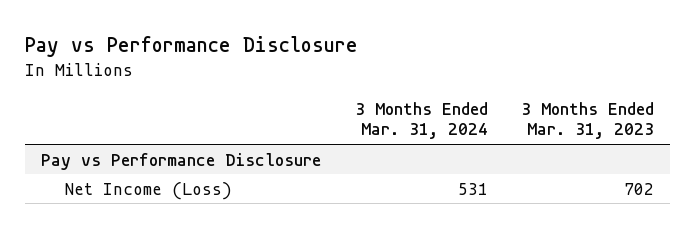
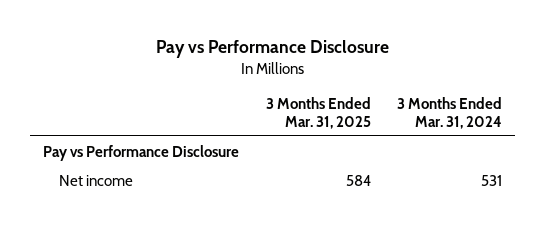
- | 3 Months Ended Mar. 31, 2024 | 3 Months Ended Mar. 31, 2023
+ | 3 Months Ended Mar. 31, 2025 | 3 Months Ended Mar. 31, 2024
- Net Income (Loss) | 531 | 702
+ Net income | 584 | 531

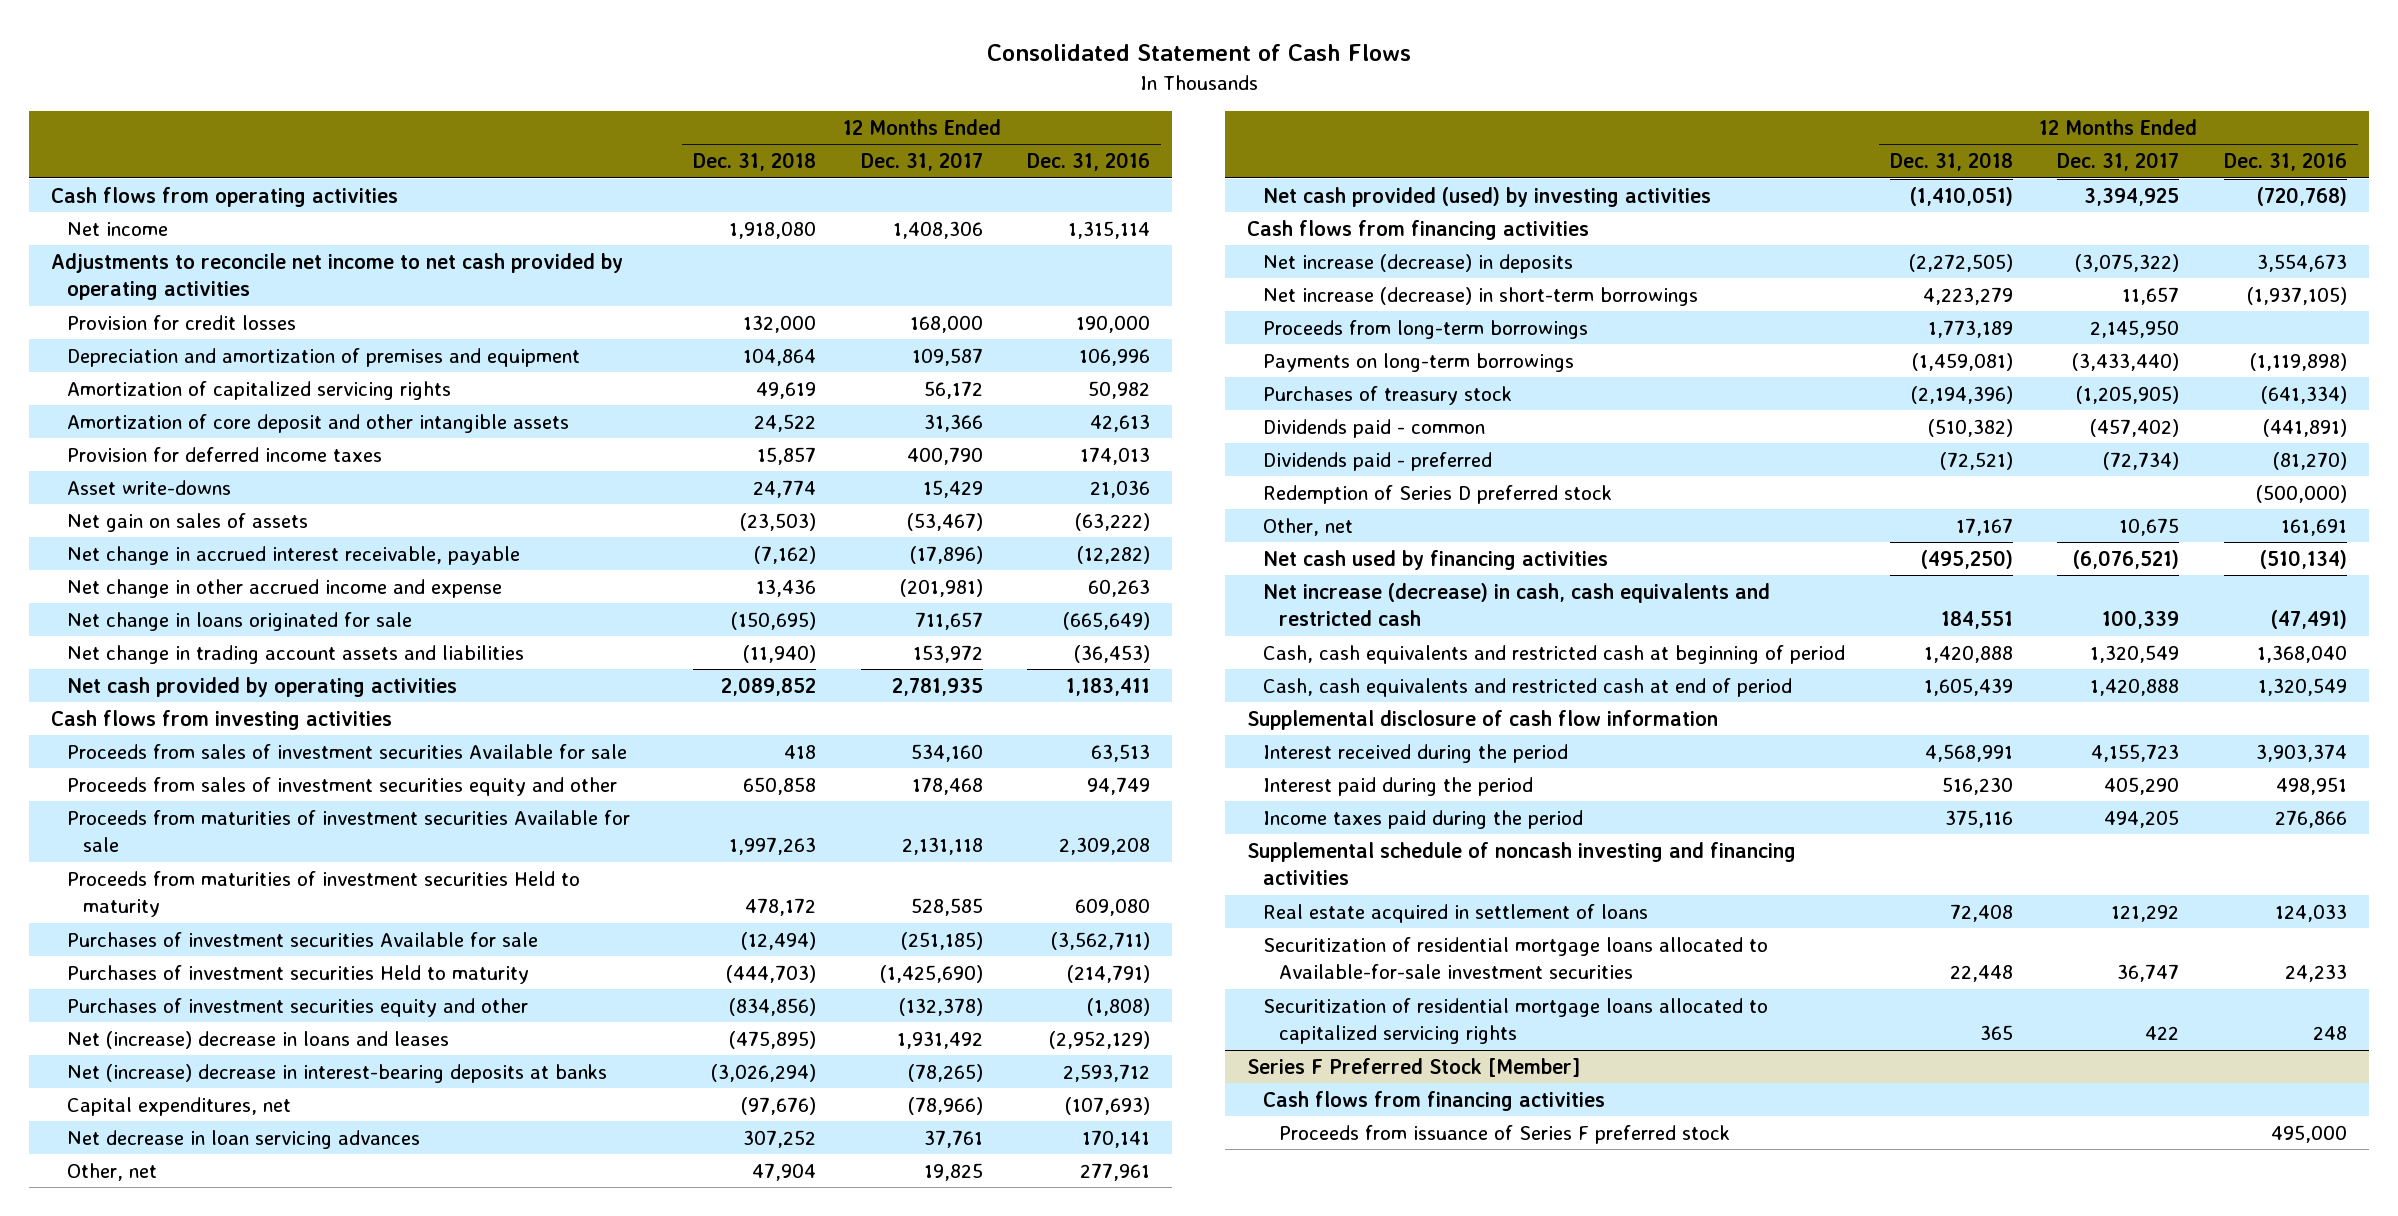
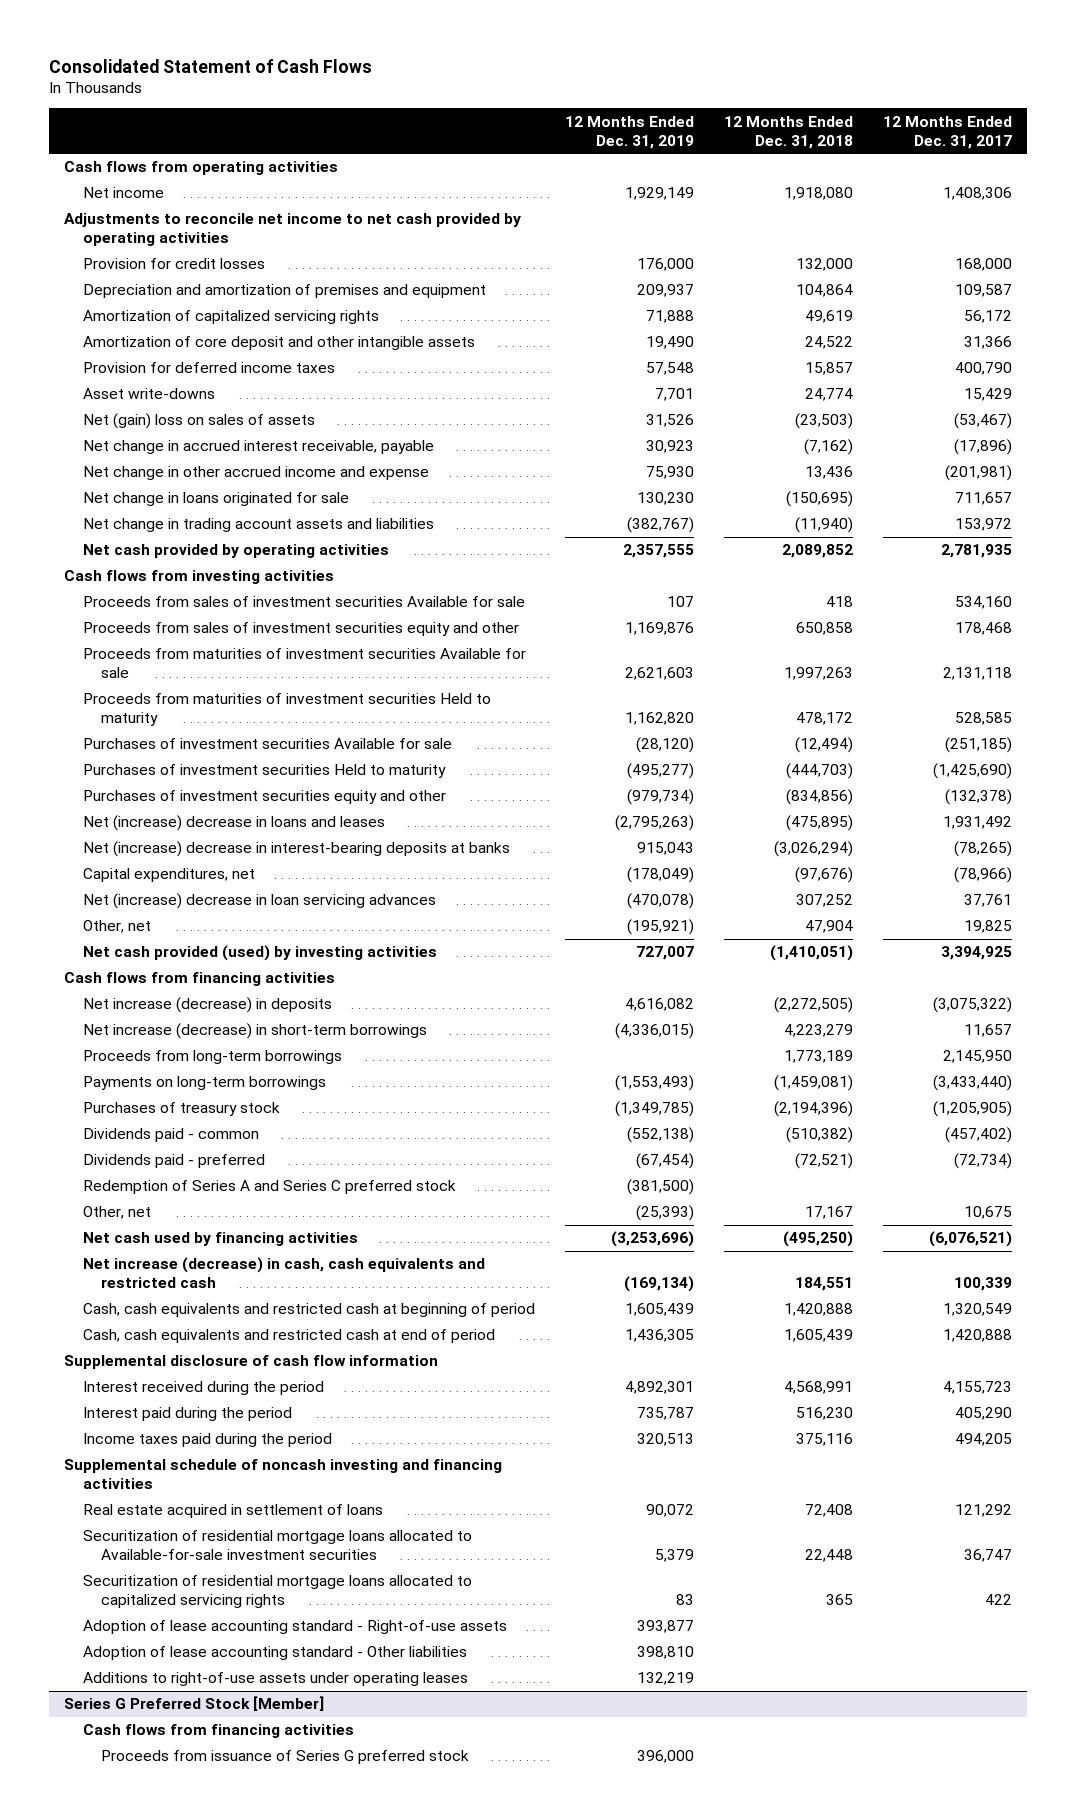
- | 12 Months Ended Dec. 31, 2018 | 12 Months Ended Dec. 31, 2017 | 12 Months Ended Dec. 31, 2016
+ | 12 Months Ended Dec. 31, 2019 | 12 Months Ended Dec. 31, 2018 | 12 Months Ended Dec. 31, 2017
- Net gain on sales of assets | (23,503) | (53,467) | (63,222)
+ Net (gain) loss on sales of assets | 31,526 | (23,503) | (53,467)
- Net decrease in loan servicing advances | 307,252 | 37,761 | 170,141
+ Net (increase) decrease in loan servicing advances | (470,078) | 307,252 | 37,761
- Redemption of Series D preferred stock | | | (500,000)
+ Redemption of Series A and Series C preferred stock | (381,500) | |
- Series F Preferred Stock [Member]
+ Adoption of lease accounting standard - Right-of-use assets | 393,877 | |
+ Adoption of lease accounting standard - Other liabilities | 398,810 | |
+ Additions to right-of-use assets under operating leases | 132,219 | |
+ Series G Preferred Stock [Member]
- Proceeds from issuance of Series F preferred stock | | | 495,000
+ Proceeds from issuance of Series G preferred stock | 396,000 | |

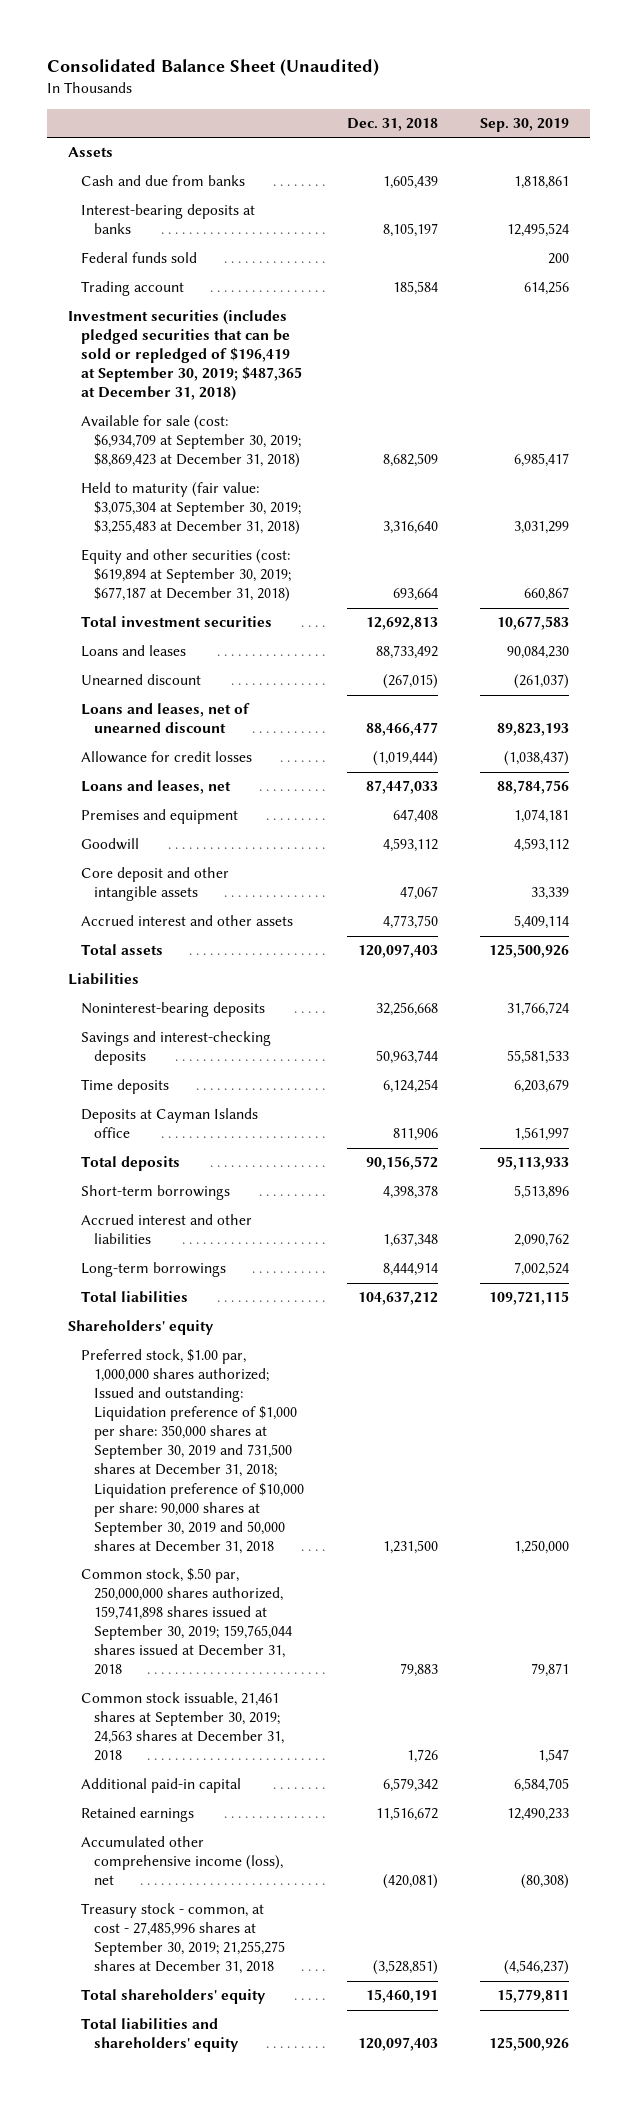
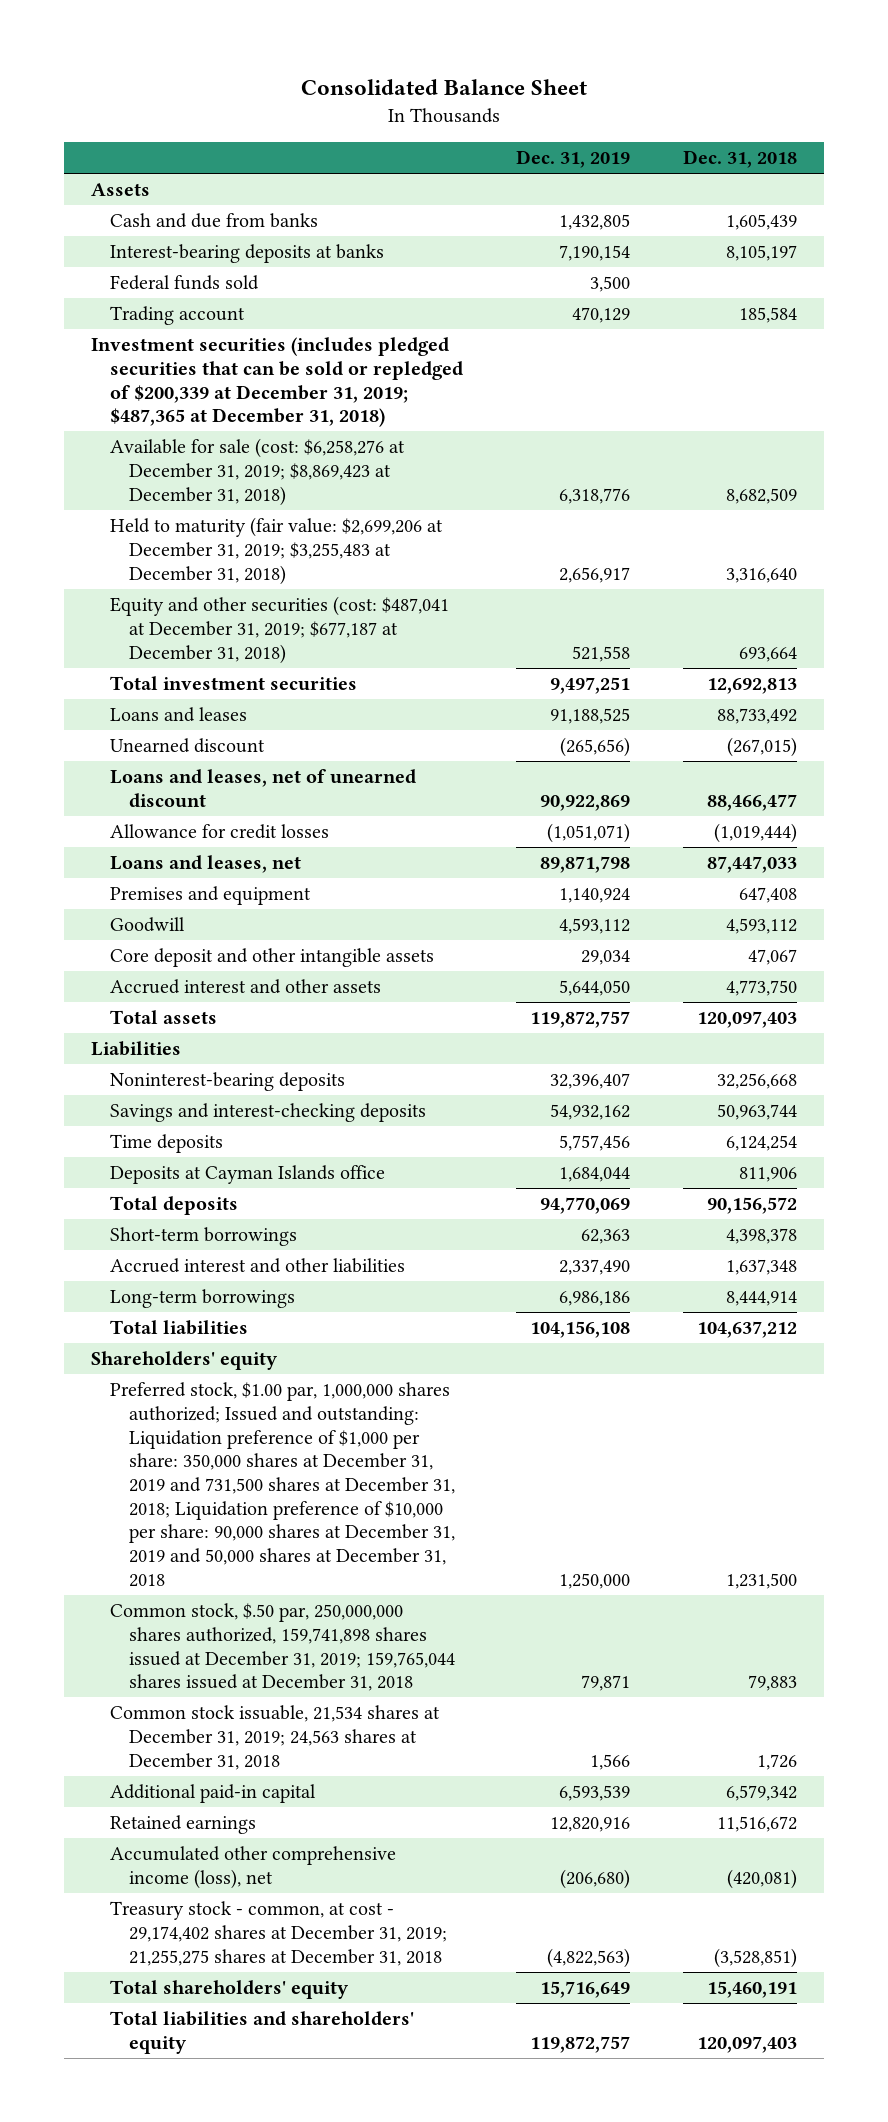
- Consolidated Balance Sheet (Unaudited)
+ Consolidated Balance Sheet
- | Dec. 31, 2018 | Sep. 30, 2019
+ | Dec. 31, 2019 | Dec. 31, 2018
- Investment securities (includes pledged securities that can be sold or repledged of $196,419 at September 30, 2019; $487,365 at December 31, 2018)
- Available for sale (cost: $6,934,709 at September 30, 2019; $8,869,423 at December 31, 2018) | 8,682,509 | 6,985,417
- Held to maturity (fair value: $3,075,304 at September 30, 2019; $3,255,483 at December 31, 2018) | 3,316,640 | 3,031,299
- Equity and other securities (cost: $619,894 at September 30, 2019; $677,187 at December 31, 2018) | 693,664 | 660,867
+ Investment securities (includes pledged securities that can be sold or repledged of $200,339 at December 31, 2019; $487,365 at December 31, 2018)
+ Available for sale (cost: $6,258,276 at December 31, 2019; $8,869,423 at December 31, 2018) | 6,318,776 | 8,682,509
+ Held to maturity (fair value: $2,699,206 at December 31, 2019; $3,255,483 at December 31, 2018) | 2,656,917 | 3,316,640
+ Equity and other securities (cost: $487,041 at December 31, 2019; $677,187 at December 31, 2018) | 521,558 | 693,664
- Preferred stock, $1.00 par, 1,000,000 shares authorized; Issued and outstanding: Liquidation preference of $1,000 per share: 350,000 shares at September 30, 2019 and 731,500 shares at December 31, 2018; Liquidation preference of $10,000 per share: 90,000 shares at September 30, 2019 and 50,000 shares at December 31, 2018 | 1,231,500 | 1,250,000
- Common stock, $.50 par, 250,000,000 shares authorized, 159,741,898 shares issued at September 30, 2019; 159,765,044 shares issued at December 31, 2018 | 79,883 | 79,871
- Common stock issuable, 21,461 shares at September 30, 2019; 24,563 shares at December 31, 2018 | 1,726 | 1,547
+ Preferred stock, $1.00 par, 1,000,000 shares authorized; Issued and outstanding: Liquidation preference of $1,000 per share: 350,000 shares at December 31, 2019 and 731,500 shares at December 31, 2018; Liquidation preference of $10,000 per share: 90,000 shares at December 31, 2019 and 50,000 shares at December 31, 2018 | 1,250,000 | 1,231,500
+ Common stock, $.50 par, 250,000,000 shares authorized, 159,741,898 shares issued at December 31, 2019; 159,765,044 shares issued at December 31, 2018 | 79,871 | 79,883
+ Common stock issuable, 21,534 shares at December 31, 2019; 24,563 shares at December 31, 2018 | 1,566 | 1,726
- Treasury stock - common, at cost - 27,485,996 shares at September 30, 2019; 21,255,275 shares at December 31, 2018 | (3,528,851) | (4,546,237)
+ Treasury stock - common, at cost - 29,174,402 shares at December 31, 2019; 21,255,275 shares at December 31, 2018 | (4,822,563) | (3,528,851)

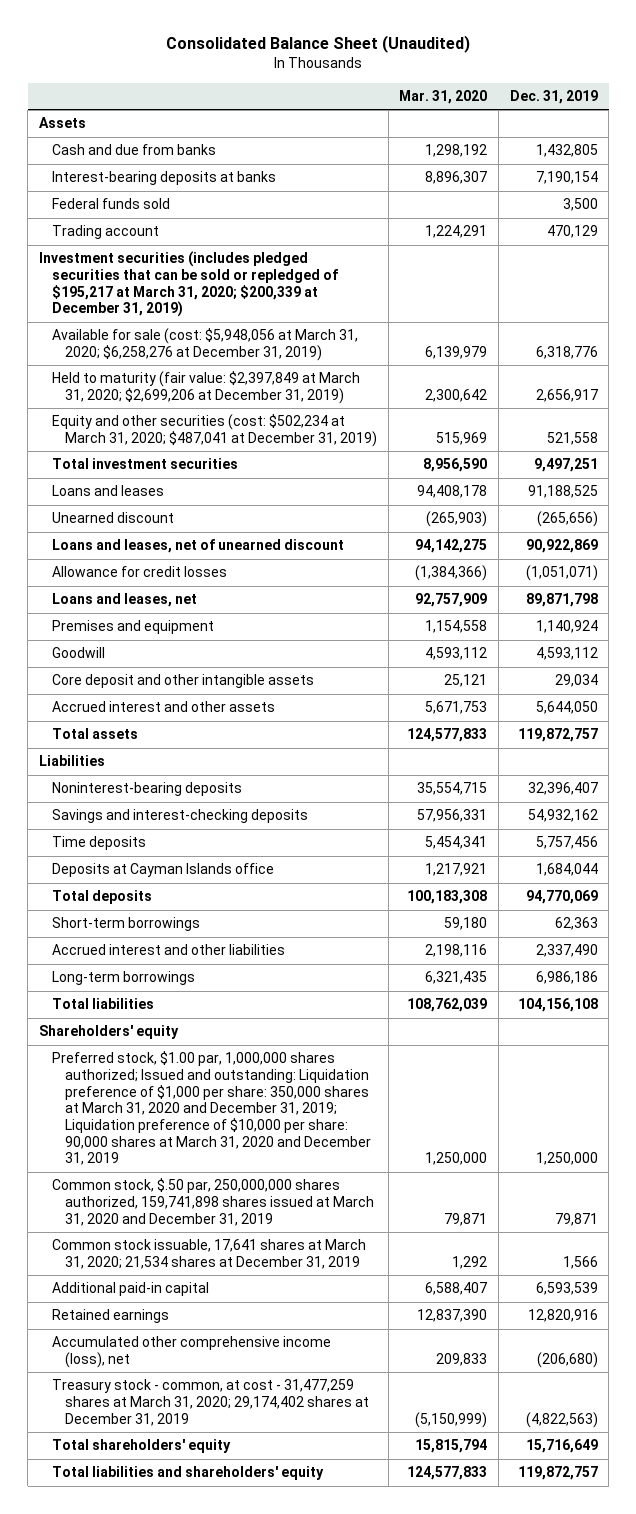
- Consolidated Balance Sheet
+ Consolidated Balance Sheet (Unaudited)
- | Dec. 31, 2019 | Dec. 31, 2018
+ | Mar. 31, 2020 | Dec. 31, 2019
- Investment securities (includes pledged securities that can be sold or repledged of $200,339 at December 31, 2019; $487,365 at December 31, 2018)
- Available for sale (cost: $6,258,276 at December 31, 2019; $8,869,423 at December 31, 2018) | 6,318,776 | 8,682,509
- Held to maturity (fair value: $2,699,206 at December 31, 2019; $3,255,483 at December 31, 2018) | 2,656,917 | 3,316,640
- Equity and other securities (cost: $487,041 at December 31, 2019; $677,187 at December 31, 2018) | 521,558 | 693,664
+ Investment securities (includes pledged securities that can be sold or repledged of $195,217 at March 31, 2020; $200,339 at December 31, 2019)
+ Available for sale (cost: $5,948,056 at March 31, 2020; $6,258,276 at December 31, 2019) | 6,139,979 | 6,318,776
+ Held to maturity (fair value: $2,397,849 at March 31, 2020; $2,699,206 at December 31, 2019) | 2,300,642 | 2,656,917
+ Equity and other securities (cost: $502,234 at March 31, 2020; $487,041 at December 31, 2019) | 515,969 | 521,558
- Preferred stock, $1.00 par, 1,000,000 shares authorized; Issued and outstanding: Liquidation preference of $1,000 per share: 350,000 shares at December 31, 2019 and 731,500 shares at December 31, 2018; Liquidation preference of $10,000 per share: 90,000 shares at December 31, 2019 and 50,000 shares at December 31, 2018 | 1,250,000 | 1,231,500
- Common stock, $.50 par, 250,000,000 shares authorized, 159,741,898 shares issued at December 31, 2019; 159,765,044 shares issued at December 31, 2018 | 79,871 | 79,883
- Common stock issuable, 21,534 shares at December 31, 2019; 24,563 shares at December 31, 2018 | 1,566 | 1,726
+ Preferred stock, $1.00 par, 1,000,000 shares authorized; Issued and outstanding: Liquidation preference of $1,000 per share: 350,000 shares at March 31, 2020 and December 31, 2019; Liquidation preference of $10,000 per share: 90,000 shares at March 31, 2020 and December 31, 2019 | 1,250,000 | 1,250,000
+ Common stock, $.50 par, 250,000,000 shares authorized, 159,741,898 shares issued at March 31, 2020 and December 31, 2019 | 79,871 | 79,871
+ Common stock issuable, 17,641 shares at March 31, 2020; 21,534 shares at December 31, 2019 | 1,292 | 1,566
- Treasury stock - common, at cost - 29,174,402 shares at December 31, 2019; 21,255,275 shares at December 31, 2018 | (4,822,563) | (3,528,851)
+ Treasury stock - common, at cost - 31,477,259 shares at March 31, 2020; 29,174,402 shares at December 31, 2019 | (5,150,999) | (4,822,563)

